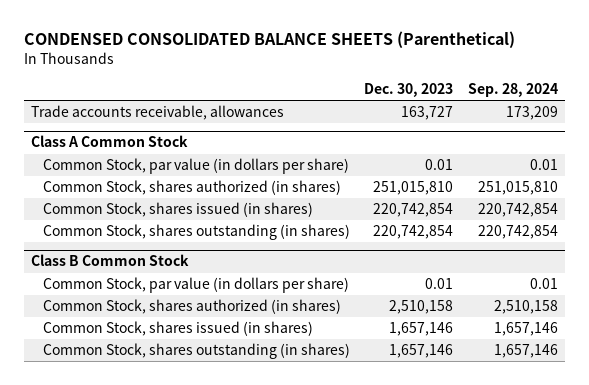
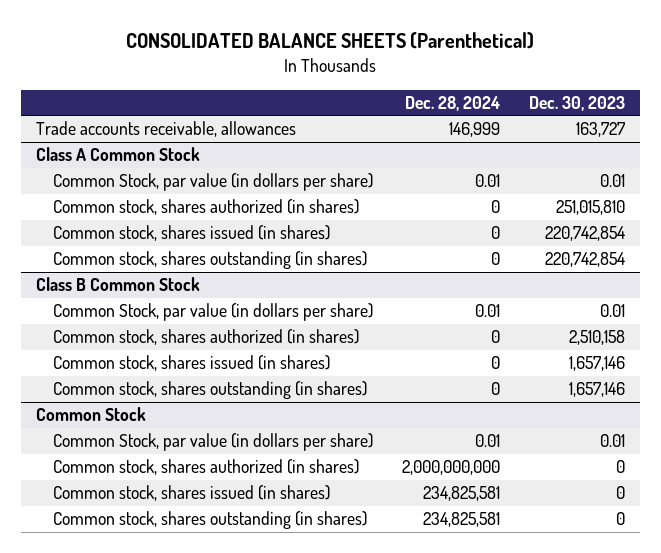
- CONDENSED CONSOLIDATED BALANCE SHEETS (Parenthetical)
+ CONSOLIDATED BALANCE SHEETS (Parenthetical)
- | Dec. 30, 2023 | Sep. 28, 2024
+ | Dec. 28, 2024 | Dec. 30, 2023
@ Class A Common Stock
- Common Stock, shares authorized (in shares) | 251,015,810 | 251,015,810
- Common Stock, shares issued (in shares) | 220,742,854 | 220,742,854
- Common Stock, shares outstanding (in shares) | 220,742,854 | 220,742,854
+ Common stock, shares authorized (in shares) | 0 | 251,015,810
+ Common stock, shares issued (in shares) | 0 | 220,742,854
+ Common stock, shares outstanding (in shares) | 0 | 220,742,854
@ Class B Common Stock
- Common Stock, shares authorized (in shares) | 2,510,158 | 2,510,158
- Common Stock, shares issued (in shares) | 1,657,146 | 1,657,146
- Common Stock, shares outstanding (in shares) | 1,657,146 | 1,657,146
+ Common stock, shares authorized (in shares) | 0 | 2,510,158
+ Common stock, shares issued (in shares) | 0 | 1,657,146
+ Common stock, shares outstanding (in shares) | 0 | 1,657,146
+ Common Stock
+ Common Stock, par value (in dollars per share) | 0.01 | 0.01
+ Common stock, shares authorized (in shares) | 2,000,000,000 | 0
+ Common stock, shares issued (in shares) | 234,825,581 | 0
+ Common stock, shares outstanding (in shares) | 234,825,581 | 0

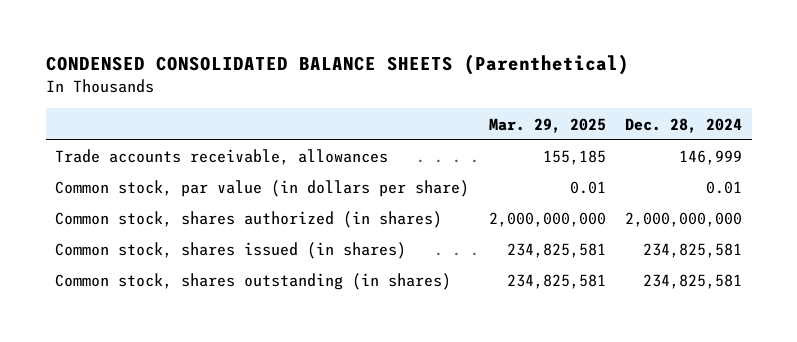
- CONSOLIDATED BALANCE SHEETS (Parenthetical)
+ CONDENSED CONSOLIDATED BALANCE SHEETS (Parenthetical)
- | Dec. 28, 2024 | Dec. 30, 2023
+ | Mar. 29, 2025 | Dec. 28, 2024
- Class A Common Stock
- Common Stock, par value (in dollars per share) | 0.01 | 0.01
- Common stock, shares authorized (in shares) | 0 | 251,015,810
- Common stock, shares issued (in shares) | 0 | 220,742,854
- Common stock, shares outstanding (in shares) | 0 | 220,742,854
- Class B Common Stock
- Common Stock, par value (in dollars per share) | 0.01 | 0.01
- Common stock, shares authorized (in shares) | 0 | 2,510,158
- Common stock, shares issued (in shares) | 0 | 1,657,146
- Common stock, shares outstanding (in shares) | 0 | 1,657,146
- Common Stock
- Common Stock, par value (in dollars per share) | 0.01 | 0.01
+ Common stock, par value (in dollars per share) | 0.01 | 0.01

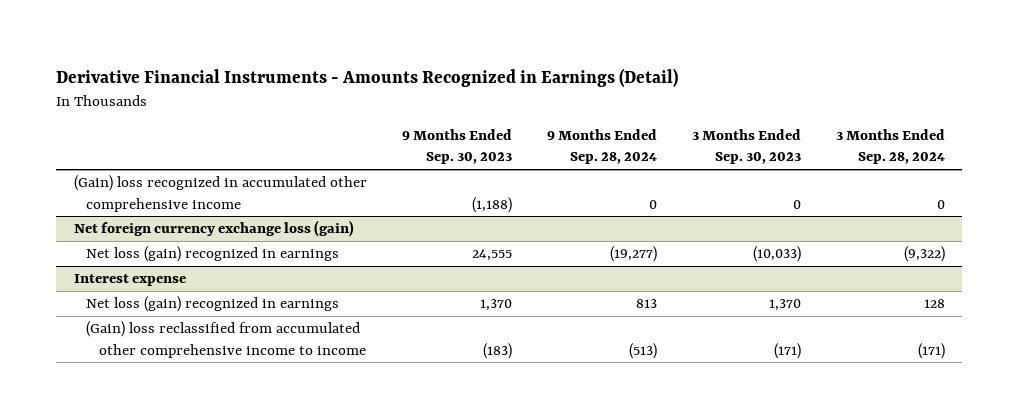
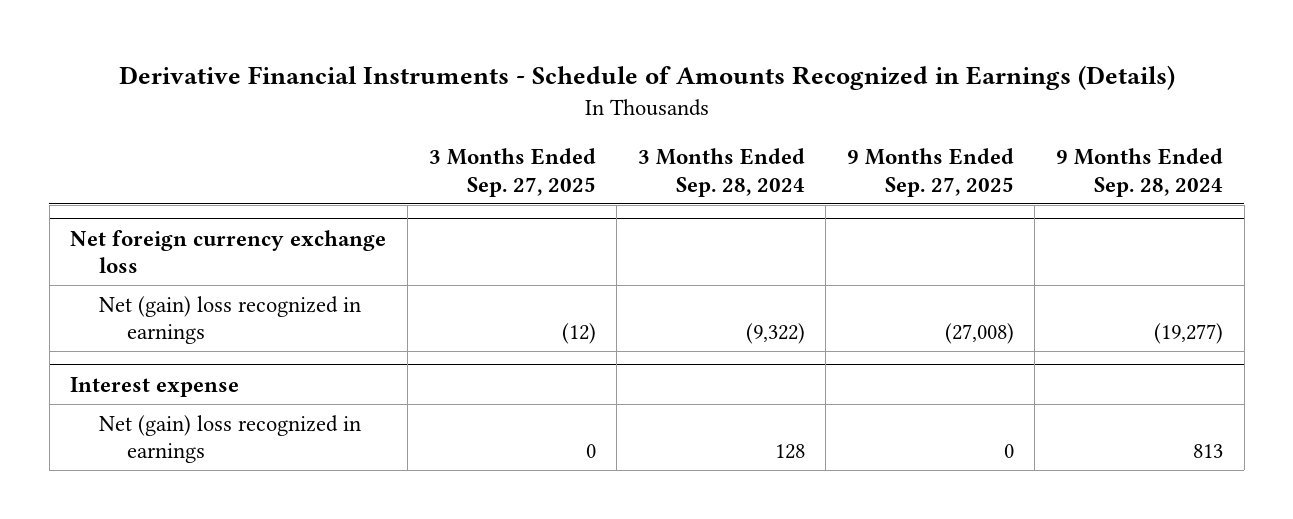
- Derivative Financial Instruments - Amounts Recognized in Earnings (Detail)
+ Derivative Financial Instruments - Schedule of Amounts Recognized in Earnings (Details)
- | 9 Months Ended Sep. 30, 2023 | 9 Months Ended Sep. 28, 2024 | 3 Months Ended Sep. 30, 2023 | 3 Months Ended Sep. 28, 2024
+ | 3 Months Ended Sep. 27, 2025 | 3 Months Ended Sep. 28, 2024 | 9 Months Ended Sep. 27, 2025 | 9 Months Ended Sep. 28, 2024
- (Gain) loss recognized in accumulated other comprehensive income | (1,188) | 0 | 0 | 0
- Net foreign currency exchange loss (gain)
- Net loss (gain) recognized in earnings | 24,555 | (19,277) | (10,033) | (9,322)
+ Net foreign currency exchange loss
+ Net (gain) loss recognized in earnings | (12) | (9,322) | (27,008) | (19,277)
@ Interest expense
- Net loss (gain) recognized in earnings | 1,370 | 813 | 1,370 | 128
- (Gain) loss reclassified from accumulated other comprehensive income to income | (183) | (513) | (171) | (171)
+ Net (gain) loss recognized in earnings | 0 | 128 | 0 | 813

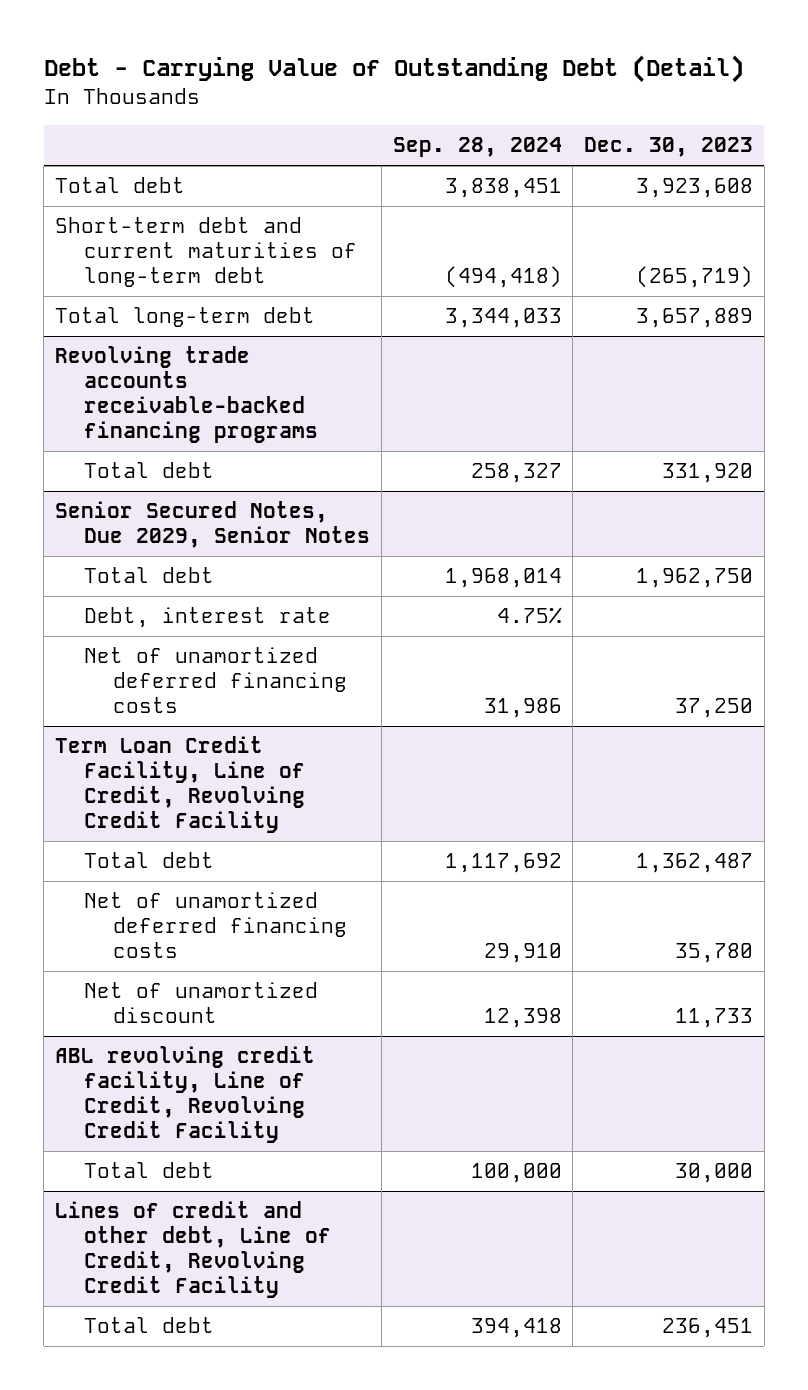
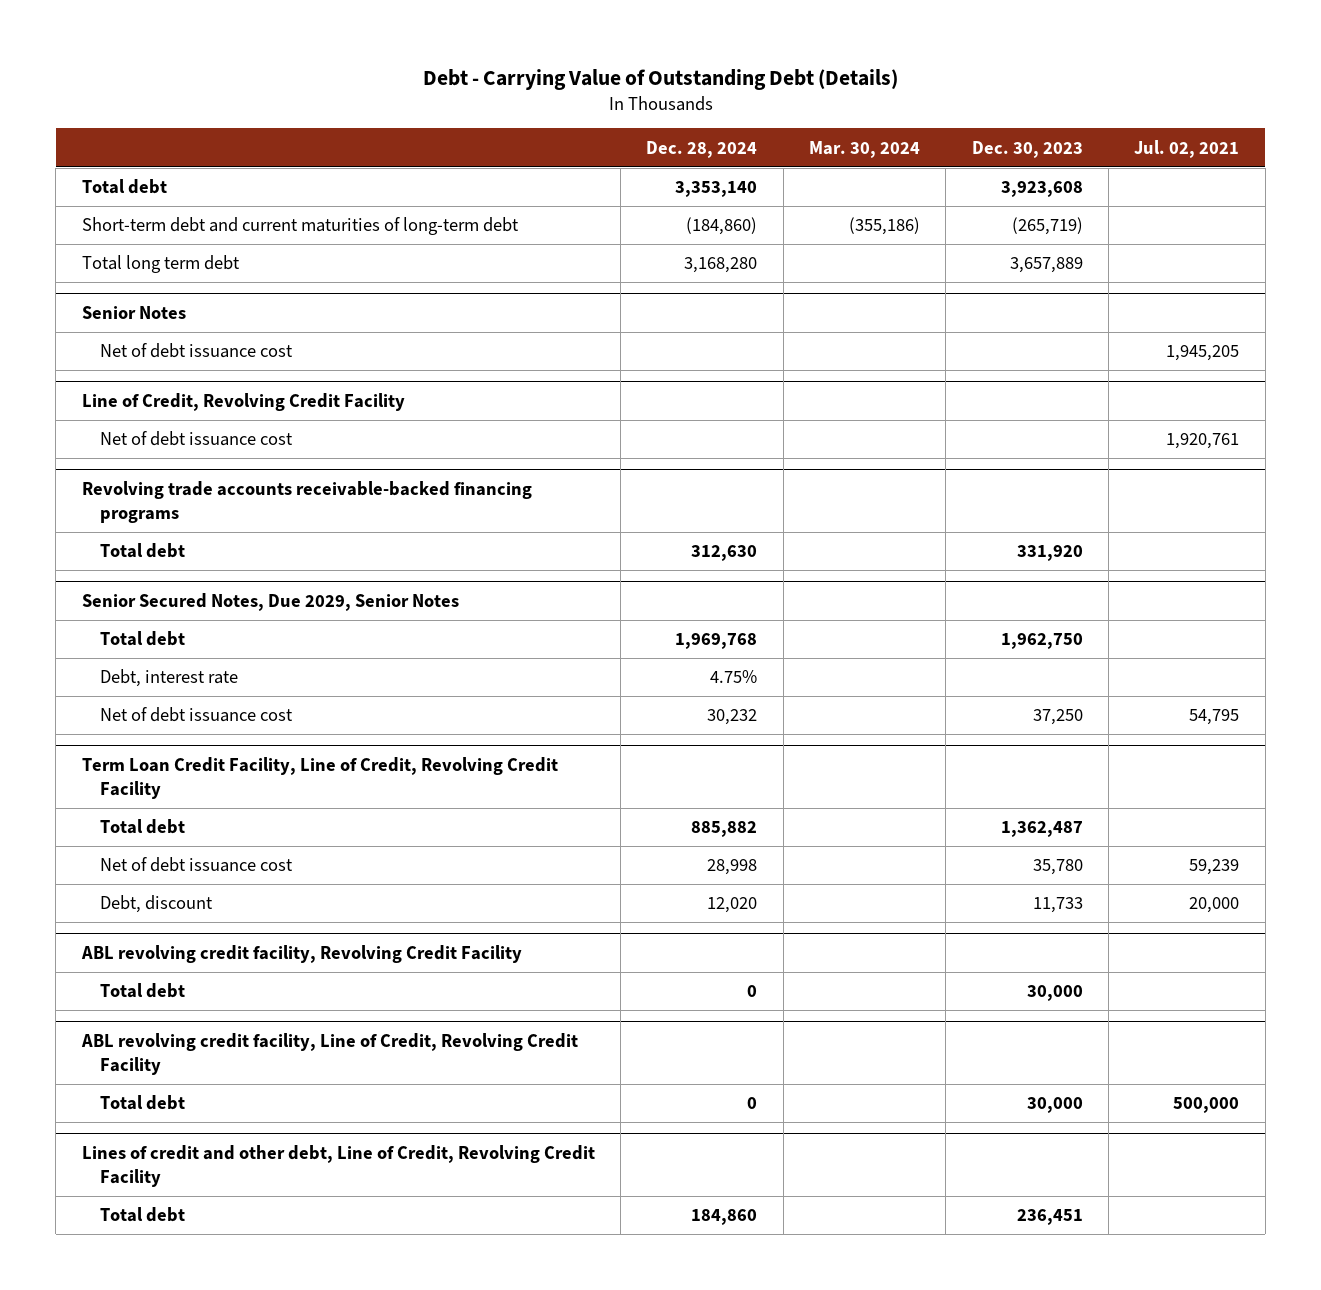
- Debt - Carrying Value of Outstanding Debt (Detail)
+ Debt - Carrying Value of Outstanding Debt (Details)
- | Sep. 28, 2024 | Dec. 30, 2023
+ | Dec. 28, 2024 | Mar. 30, 2024 | Dec. 30, 2023 | Jul. 02, 2021
- Total long-term debt | 3,344,033 | 3,657,889
+ Total long term debt | 3,168,280 | | 3,657,889 |
+ Senior Notes
+ Net of debt issuance cost | | | | 1,945,205
+ Line of Credit, Revolving Credit Facility
+ Net of debt issuance cost | | | | 1,920,761
@ Senior Secured Notes, Due 2029, Senior Notes
- Net of unamortized deferred financing costs | 31,986 | 37,250
+ Net of debt issuance cost | 30,232 | | 37,250 | 54,795
@ Term Loan Credit Facility, Line of Credit, Revolving Credit Facility
- Net of unamortized deferred financing costs | 29,910 | 35,780
- Net of unamortized discount | 12,398 | 11,733
+ Net of debt issuance cost | 28,998 | | 35,780 | 59,239
+ Debt, discount | 12,020 | | 11,733 | 20,000
+ ABL revolving credit facility, Revolving Credit Facility
+ Total debt | 0 | | 30,000 |

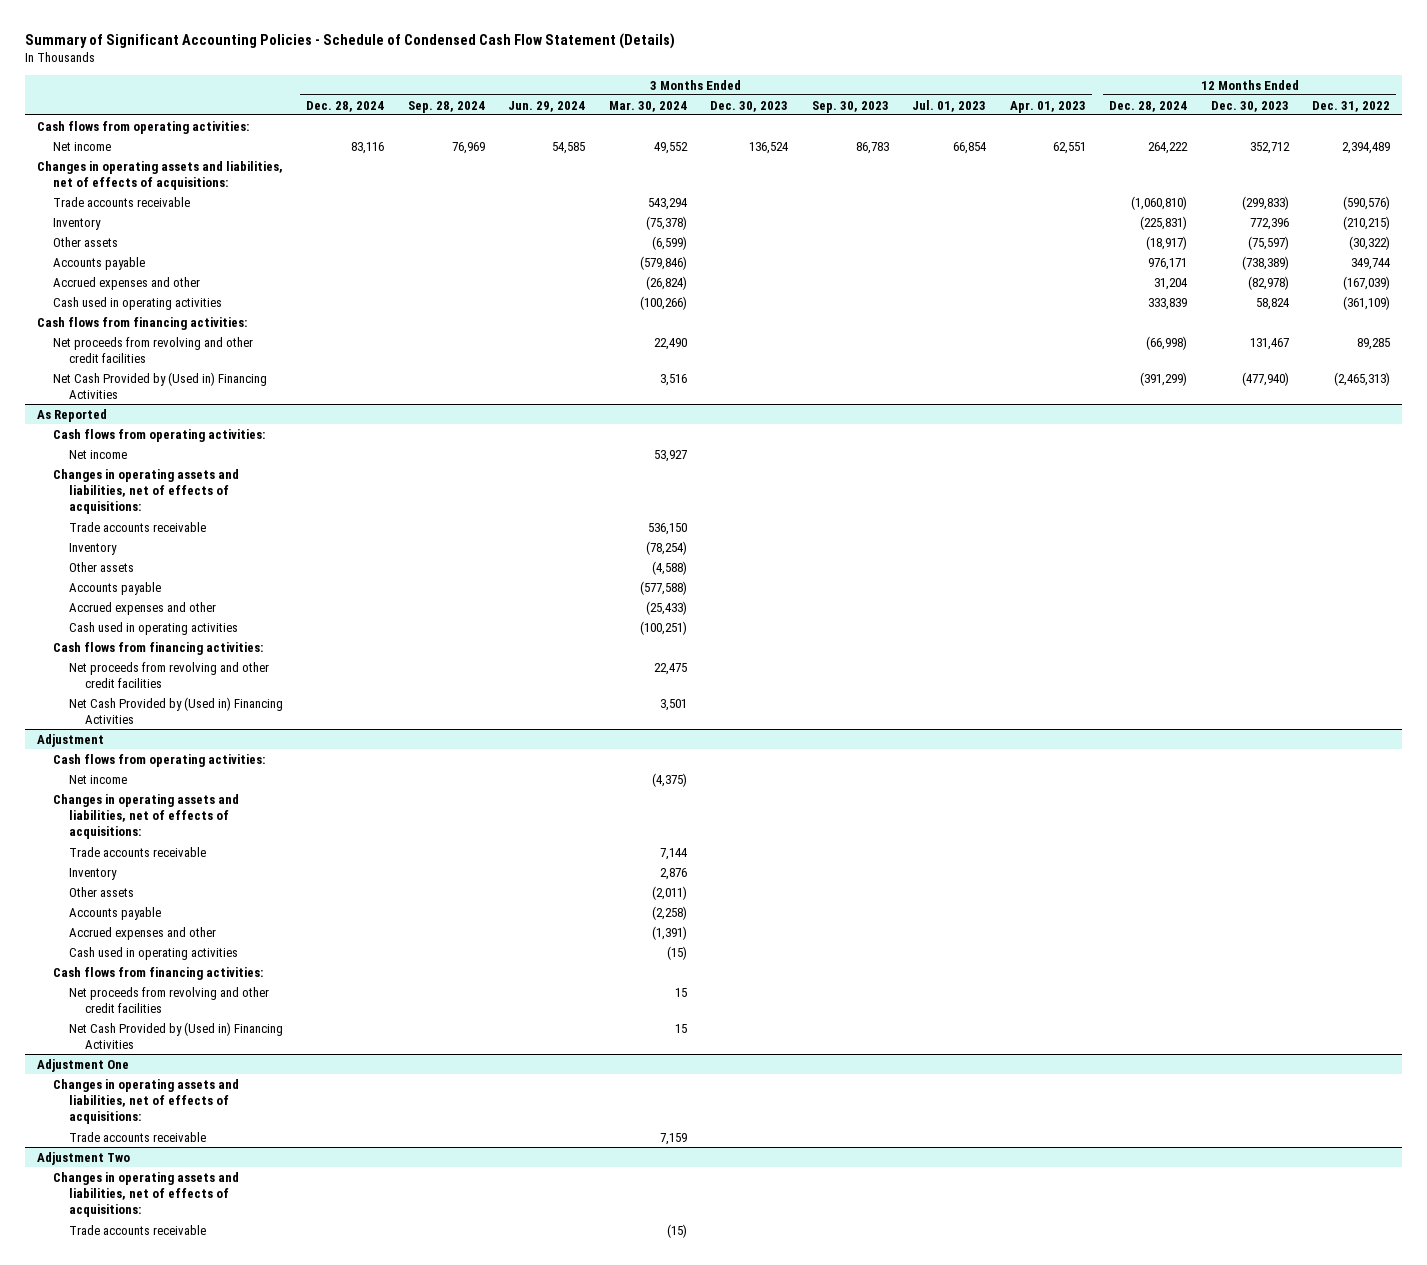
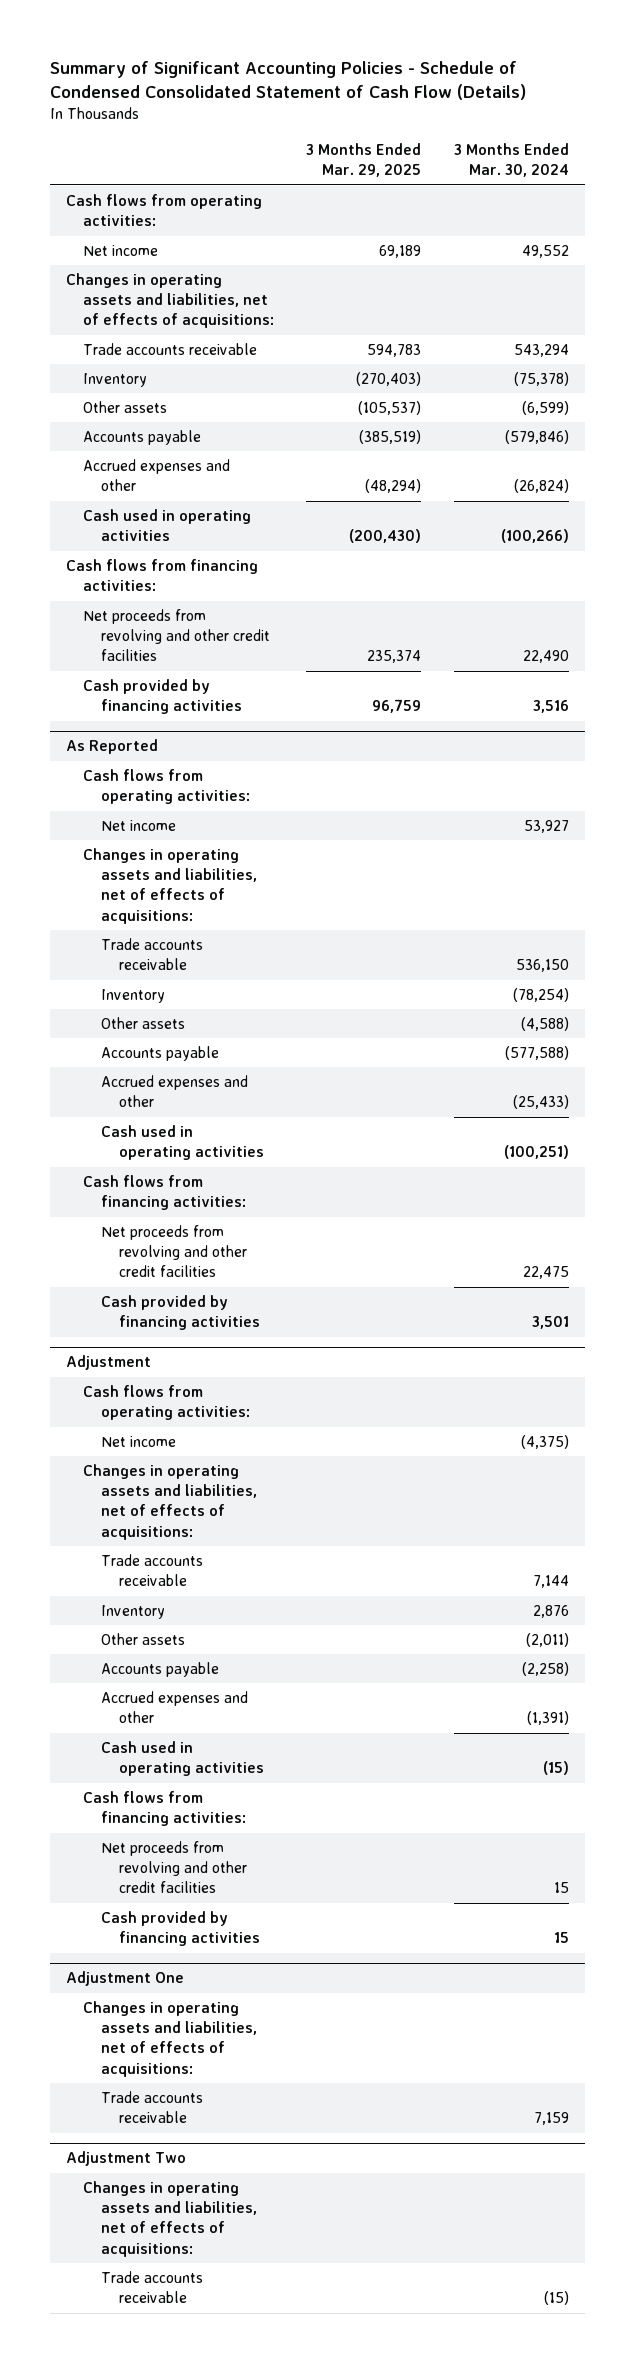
- Summary of Significant Accounting Policies - Schedule of Condensed Cash Flow Statement (Details)
+ Summary of Significant Accounting Policies - Schedule of Condensed Consolidated Statement of Cash Flow (Details)
- | 3 Months Ended Dec. 28, 2024 | 3 Months Ended Sep. 28, 2024 | 3 Months Ended Jun. 29, 2024 | 3 Months Ended Mar. 30, 2024 | 3 Months Ended Dec. 30, 2023 | 3 Months Ended Sep. 30, 2023 | 3 Months Ended Jul. 01, 2023 | 3 Months Ended Apr. 01, 2023 | 12 Months Ended Dec. 28, 2024 | 12 Months Ended Dec. 30, 2023 | 12 Months Ended Dec. 31, 2022
+ | 3 Months Ended Mar. 29, 2025 | 3 Months Ended Mar. 30, 2024
- Net Cash Provided by (Used in) Financing Activities | | | | 3,516 | | | | | (391,299) | (477,940) | (2,465,313)
+ Cash provided by financing activities | 96,759 | 3,516
@ As Reported
- Net Cash Provided by (Used in) Financing Activities | | | | 3,501 | | | | | | |
+ Cash provided by financing activities | | 3,501
@ Adjustment
- Net Cash Provided by (Used in) Financing Activities | | | | 15 | | | | | | |
+ Cash provided by financing activities | | 15

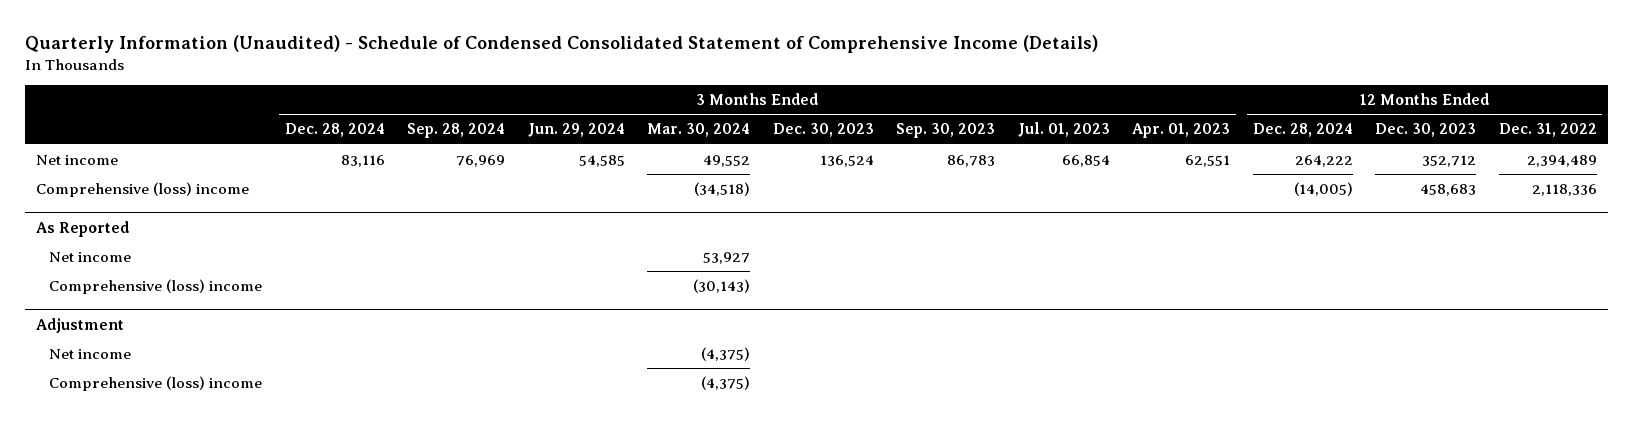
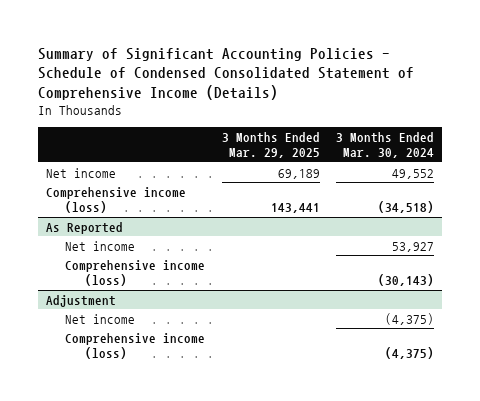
- Quarterly Information (Unaudited) - Schedule of Condensed Consolidated Statement of Comprehensive Income (Details)
+ Summary of Significant Accounting Policies - Schedule of Condensed Consolidated Statement of Comprehensive Income (Details)
- | 3 Months Ended Dec. 28, 2024 | 3 Months Ended Sep. 28, 2024 | 3 Months Ended Jun. 29, 2024 | 3 Months Ended Mar. 30, 2024 | 3 Months Ended Dec. 30, 2023 | 3 Months Ended Sep. 30, 2023 | 3 Months Ended Jul. 01, 2023 | 3 Months Ended Apr. 01, 2023 | 12 Months Ended Dec. 28, 2024 | 12 Months Ended Dec. 30, 2023 | 12 Months Ended Dec. 31, 2022
+ | 3 Months Ended Mar. 29, 2025 | 3 Months Ended Mar. 30, 2024
- Comprehensive (loss) income | | | | (34,518) | | | | | (14,005) | 458,683 | 2,118,336
+ Comprehensive income (loss) | 143,441 | (34,518)
@ As Reported
- Comprehensive (loss) income | | | | (30,143) | | | | | | |
+ Comprehensive income (loss) | | (30,143)
@ Adjustment
- Comprehensive (loss) income | | | | (4,375) | | | | | | |
+ Comprehensive income (loss) | | (4,375)

